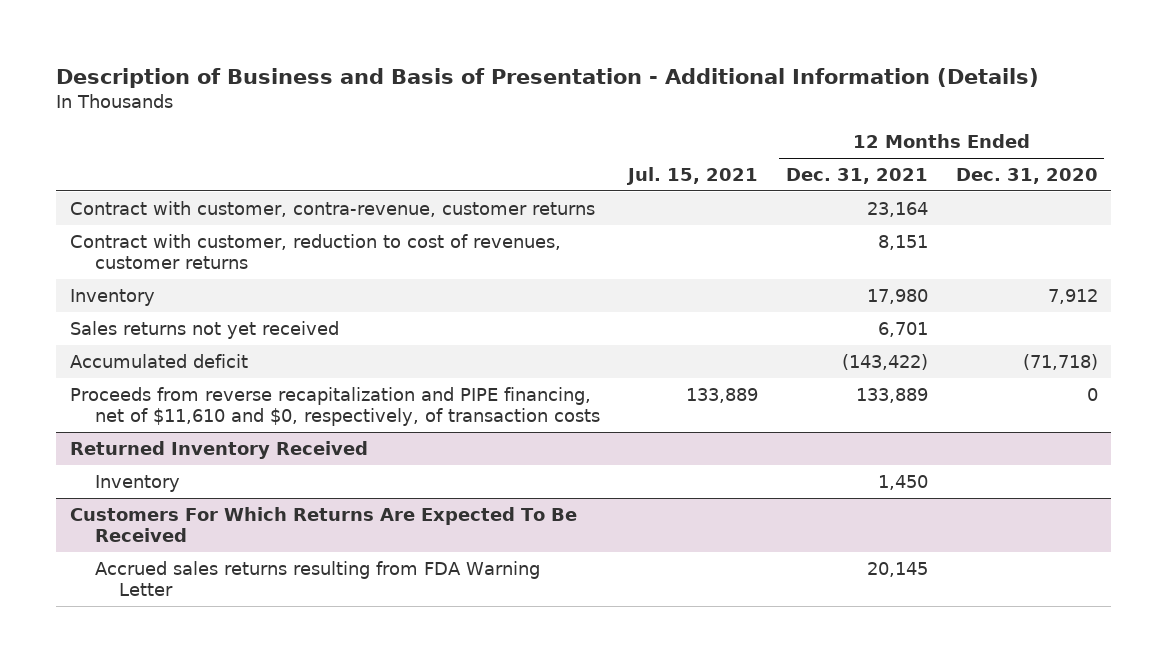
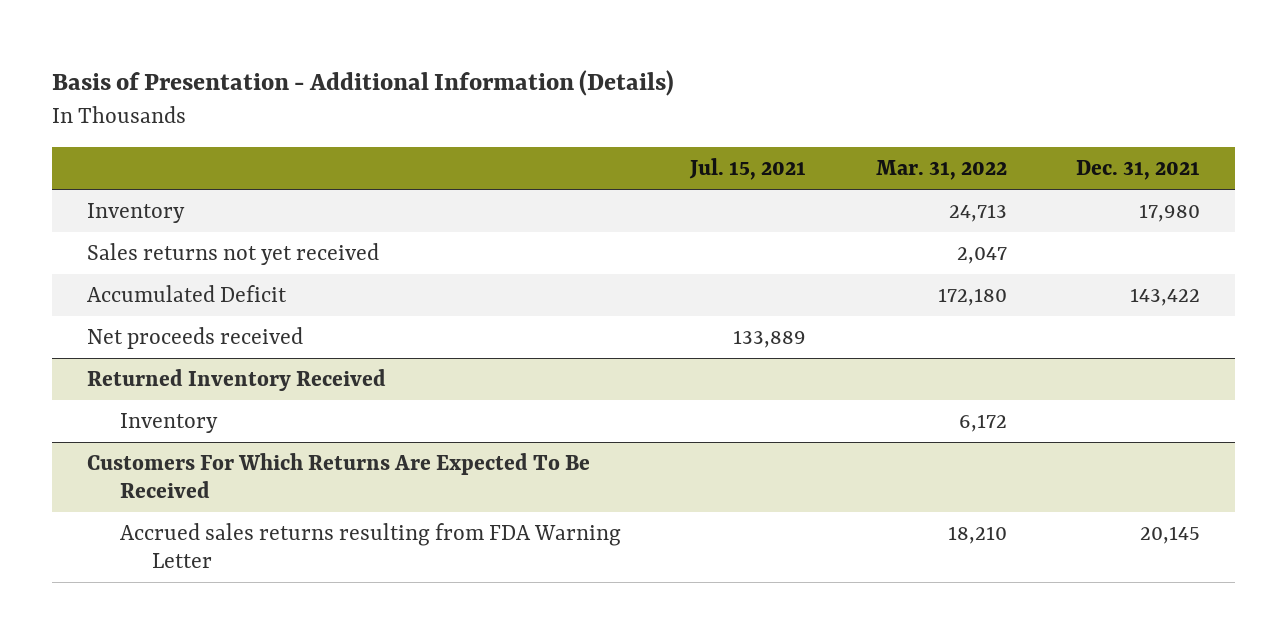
- Description of Business and Basis of Presentation - Additional Information (Details)
+ Basis of Presentation - Additional Information (Details)
- | Jul. 15, 2021 | 12 Months Ended Dec. 31, 2021 | 12 Months Ended Dec. 31, 2020
+ | Jul. 15, 2021 | Mar. 31, 2022 | Dec. 31, 2021
- Contract with customer, contra-revenue, customer returns | | 23,164 |
- Contract with customer, reduction to cost of revenues, customer returns | | 8,151 |
- Accumulated deficit | | (143,422) | (71,718)
- Proceeds from reverse recapitalization and PIPE financing, net of $11,610 and $0, respectively, of transaction costs | 133,889 | 133,889 | 0
+ Accumulated Deficit | | 172,180 | 143,422
+ Net proceeds received | 133,889 | |

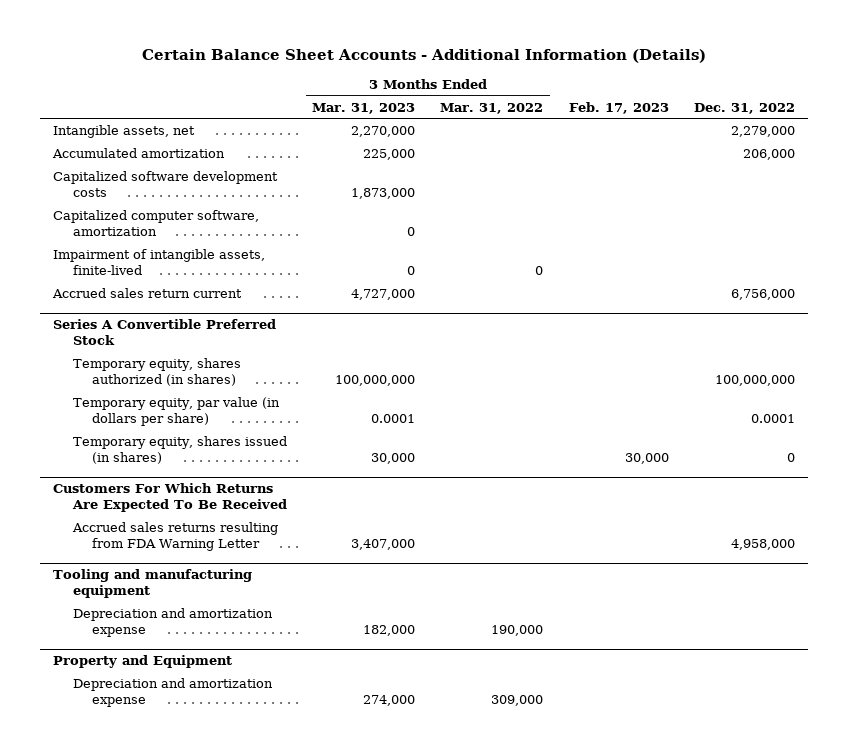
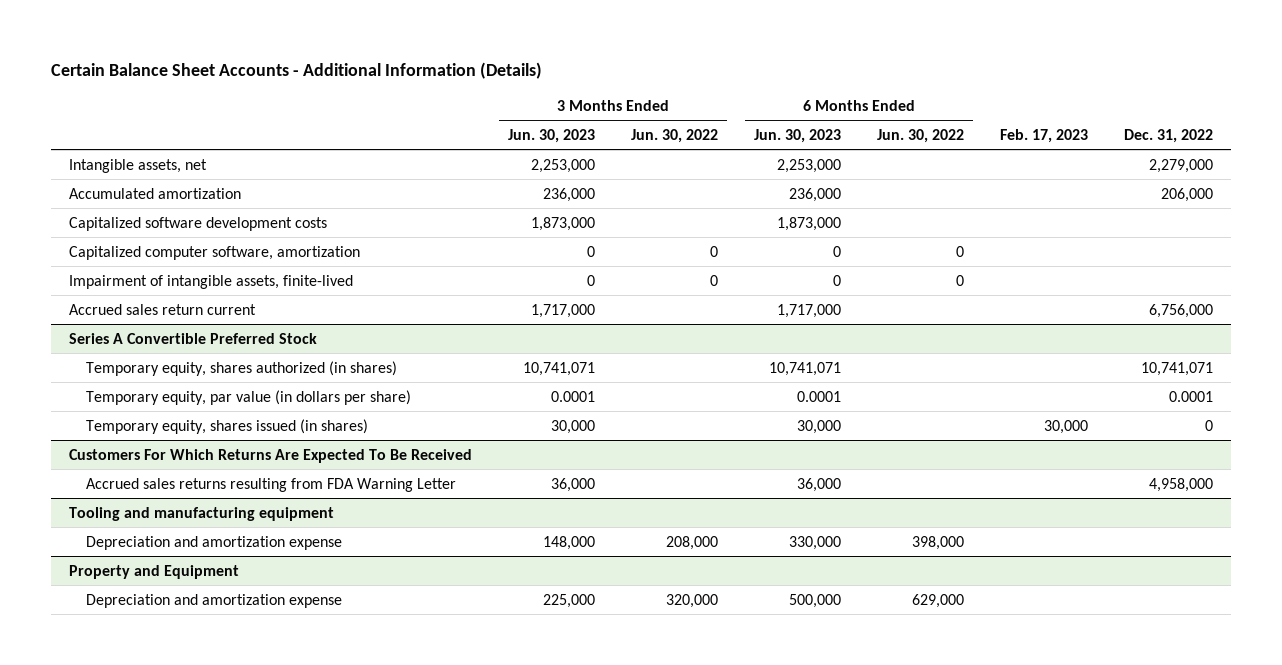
- | 3 Months Ended Mar. 31, 2023 | 3 Months Ended Mar. 31, 2022 | Feb. 17, 2023 | Dec. 31, 2022
+ | 3 Months Ended Jun. 30, 2023 | 3 Months Ended Jun. 30, 2022 | 6 Months Ended Jun. 30, 2023 | 6 Months Ended Jun. 30, 2022 | Feb. 17, 2023 | Dec. 31, 2022
@ Series A Convertible Preferred Stock
- Temporary equity, shares authorized (in shares) | 100,000,000 | | | 100,000,000
+ Temporary equity, shares authorized (in shares) | 10,741,071 | | 10,741,071 | | | 10,741,071

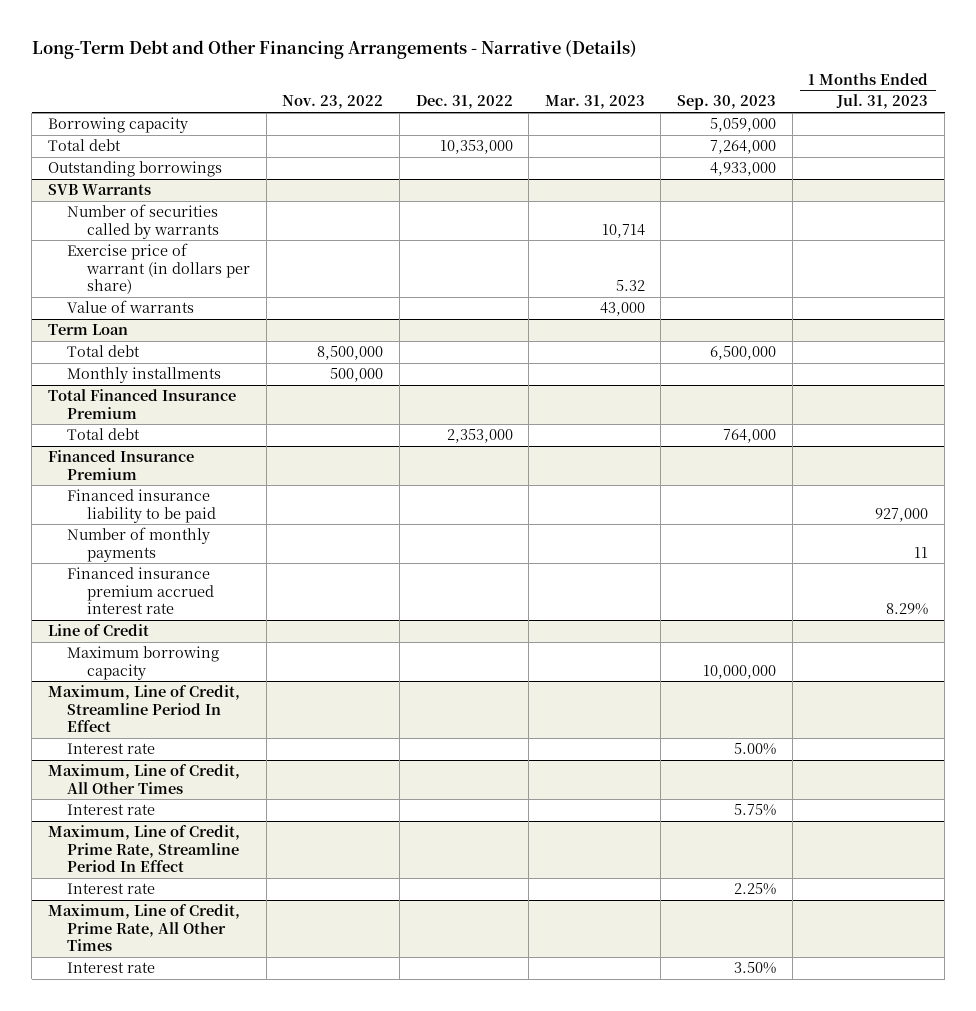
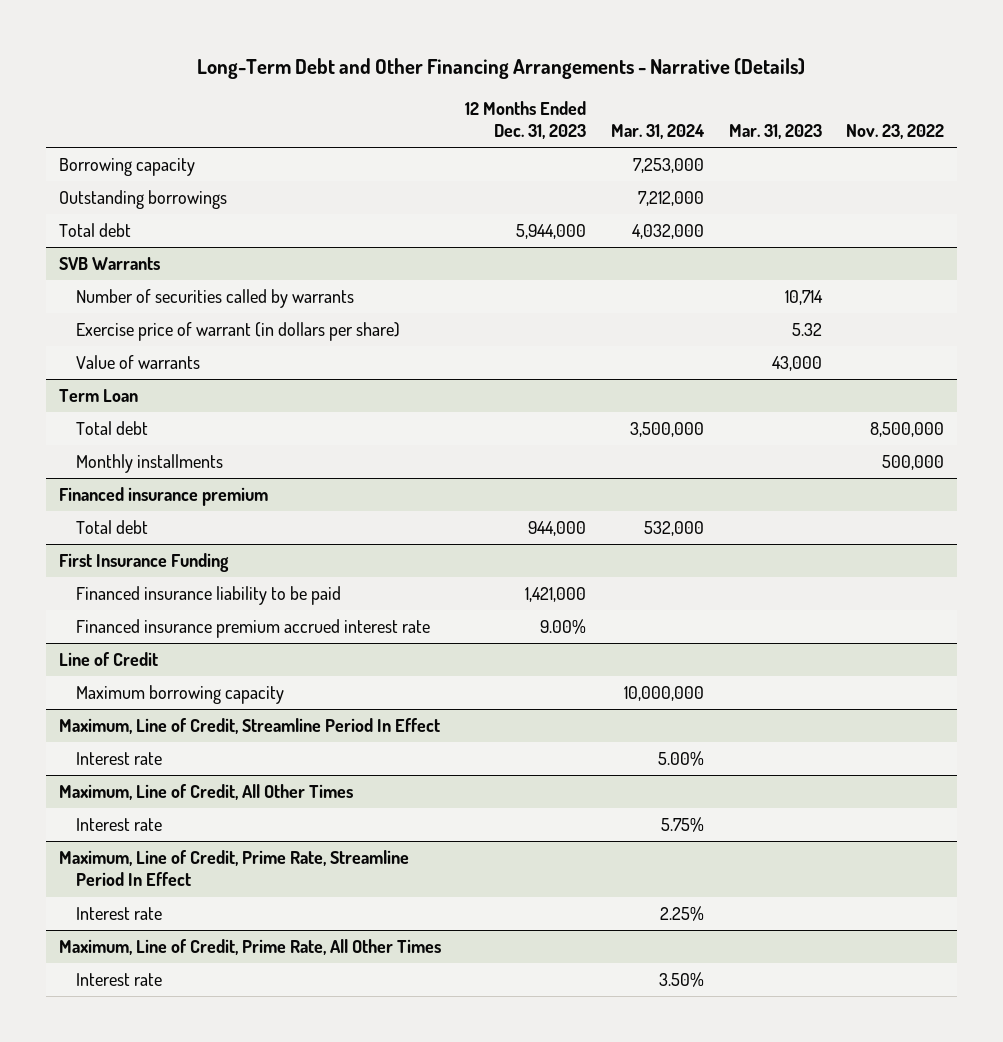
- | Nov. 23, 2022 | Dec. 31, 2022 | Mar. 31, 2023 | Sep. 30, 2023 | 1 Months Ended Jul. 31, 2023
+ | 12 Months Ended Dec. 31, 2023 | Mar. 31, 2024 | Mar. 31, 2023 | Nov. 23, 2022
moved down: Total debt | 5,944,000 | 4,032,000 | |
- Total Financed Insurance Premium
+ Financed insurance premium
- Financed Insurance Premium
+ First Insurance Funding
- Number of monthly payments | | | | | 11

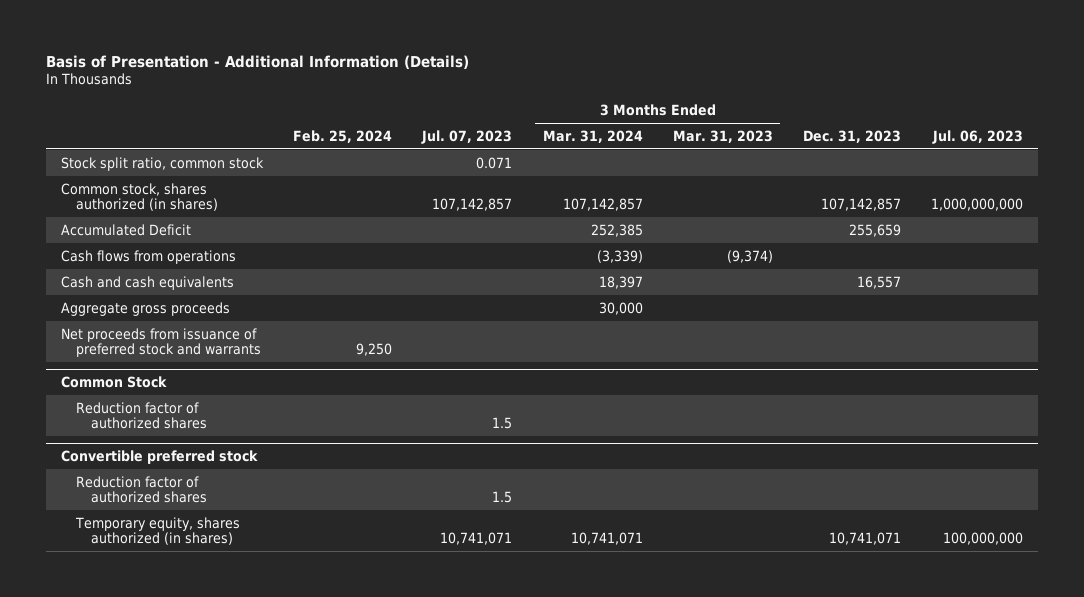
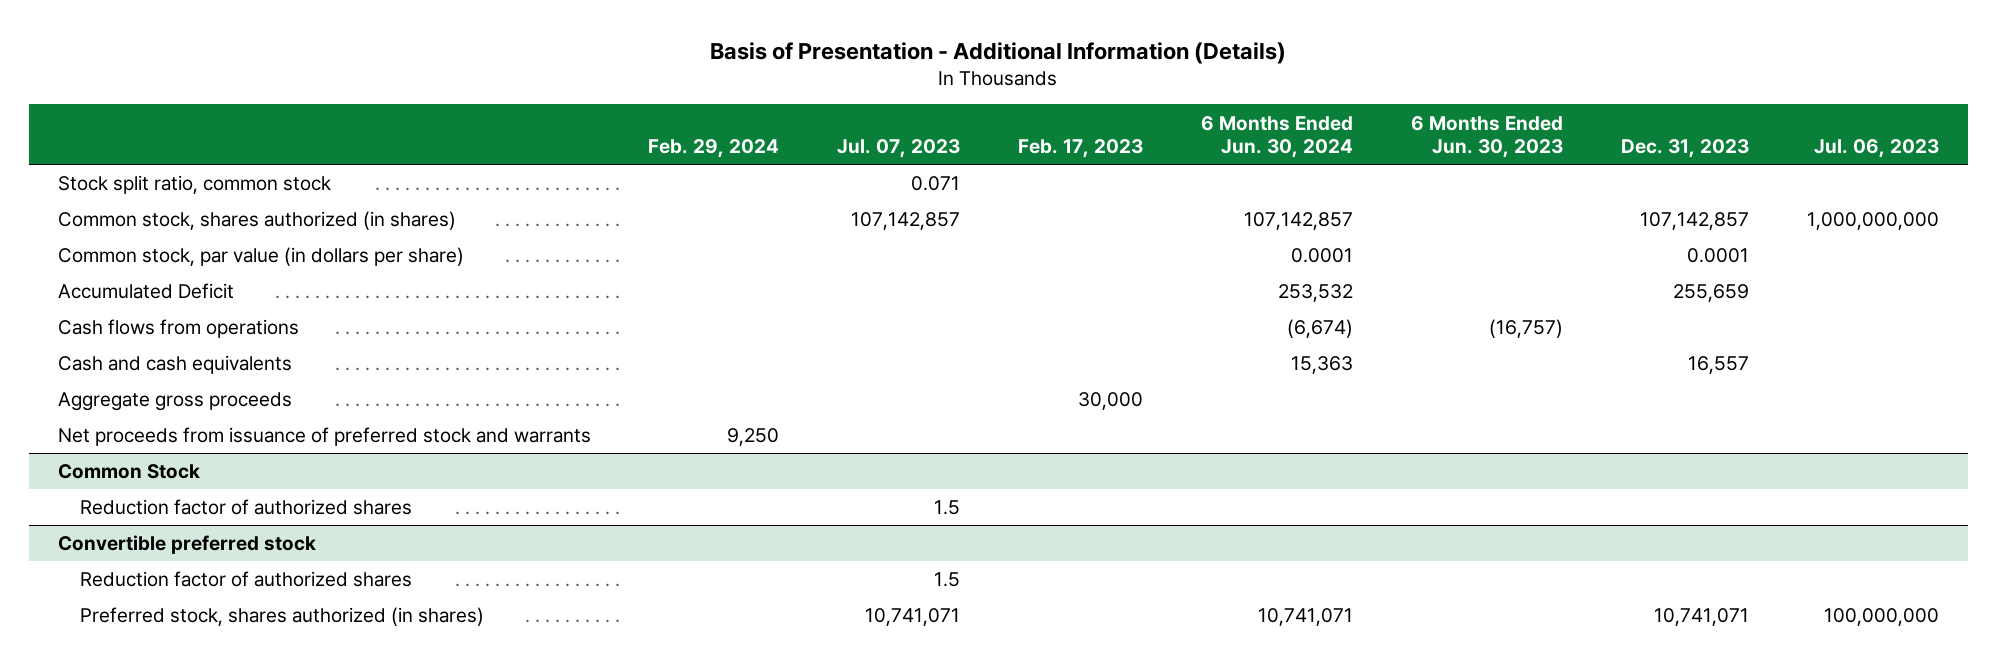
- | Feb. 25, 2024 | Jul. 07, 2023 | 3 Months Ended Mar. 31, 2024 | 3 Months Ended Mar. 31, 2023 | Dec. 31, 2023 | Jul. 06, 2023
+ | Feb. 29, 2024 | Jul. 07, 2023 | Feb. 17, 2023 | 6 Months Ended Jun. 30, 2024 | 6 Months Ended Jun. 30, 2023 | Dec. 31, 2023 | Jul. 06, 2023
+ Common stock, par value (in dollars per share) | | | | 0.0001 | | 0.0001 |
@ Convertible preferred stock
- Temporary equity, shares authorized (in shares) | | 10,741,071 | 10,741,071 | | 10,741,071 | 100,000,000
+ Preferred stock, shares authorized (in shares) | | 10,741,071 | | 10,741,071 | | 10,741,071 | 100,000,000

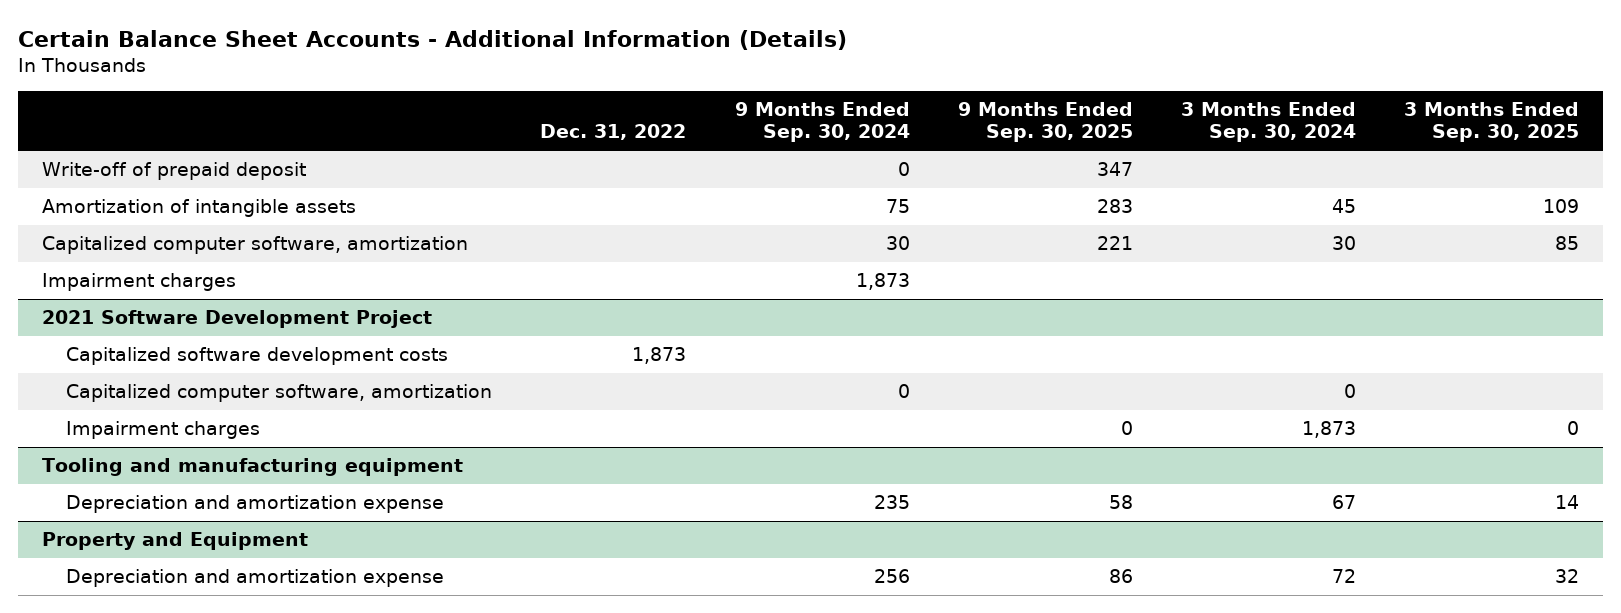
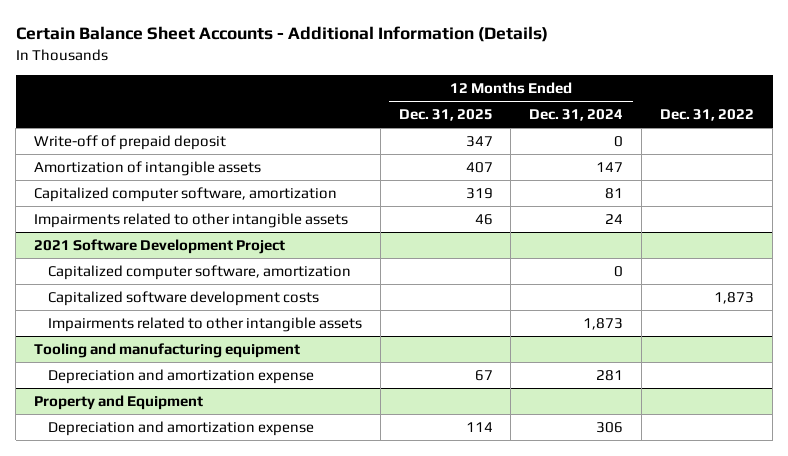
- | Dec. 31, 2022 | 9 Months Ended Sep. 30, 2024 | 9 Months Ended Sep. 30, 2025 | 3 Months Ended Sep. 30, 2024 | 3 Months Ended Sep. 30, 2025
+ | 12 Months Ended Dec. 31, 2025 | 12 Months Ended Dec. 31, 2024 | Dec. 31, 2022
- Impairment charges | | 1,873 | | |
+ Impairments related to other intangible assets | 46 | 24 |
@ 2021 Software Development Project
- Impairment charges | | | 0 | 1,873 | 0
moved down: Capitalized software development costs | | | 1,873
+ Impairments related to other intangible assets | | 1,873 |

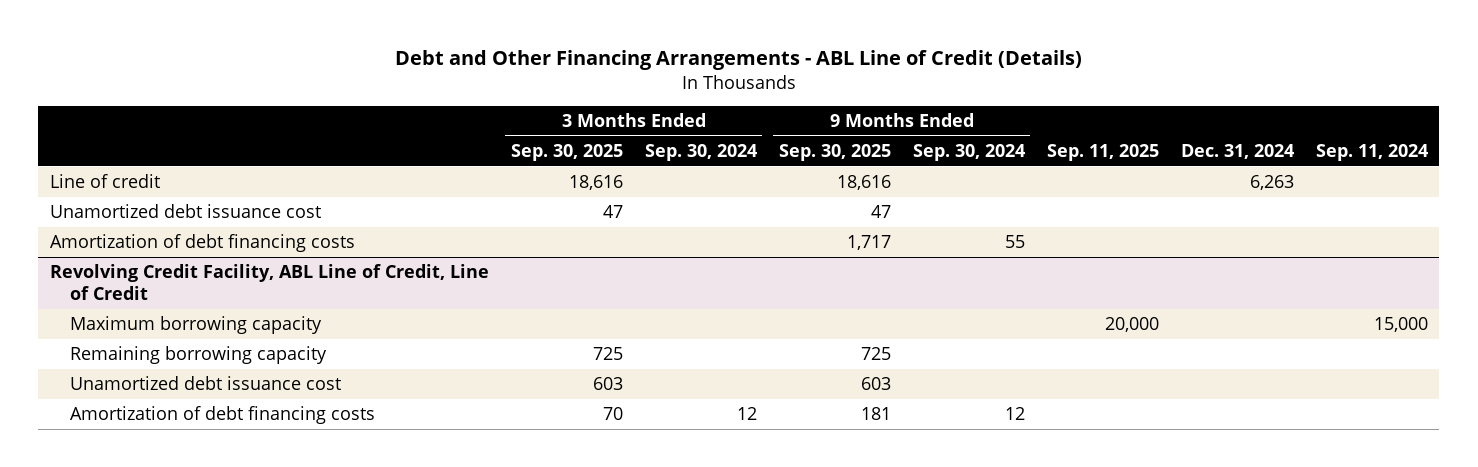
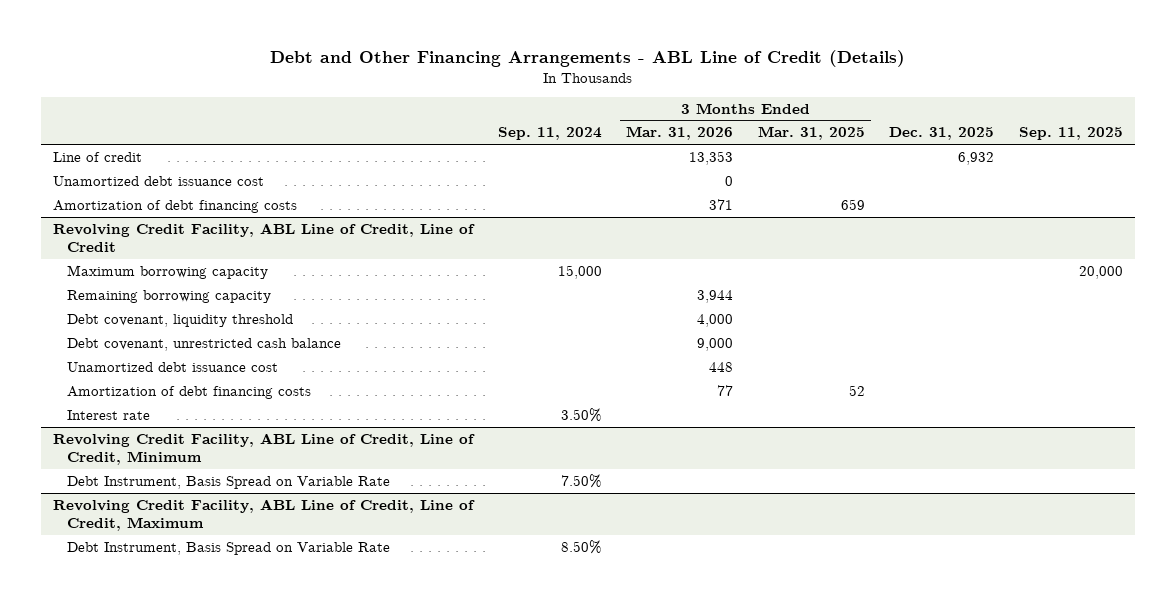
- | 3 Months Ended Sep. 30, 2025 | 3 Months Ended Sep. 30, 2024 | 9 Months Ended Sep. 30, 2025 | 9 Months Ended Sep. 30, 2024 | Sep. 11, 2025 | Dec. 31, 2024 | Sep. 11, 2024
+ | Sep. 11, 2024 | 3 Months Ended Mar. 31, 2026 | 3 Months Ended Mar. 31, 2025 | Dec. 31, 2025 | Sep. 11, 2025
@ Revolving Credit Facility, ABL Line of Credit, Line of Credit
+ Debt covenant, liquidity threshold | | 4,000 | | |
+ Debt covenant, unrestricted cash balance | | 9,000 | | |
+ Interest rate | 3.50% | | | |
+ Revolving Credit Facility, ABL Line of Credit, Line of Credit, Minimum
+ Debt Instrument, Basis Spread on Variable Rate | 7.50% | | | |
+ Revolving Credit Facility, ABL Line of Credit, Line of Credit, Maximum
+ Debt Instrument, Basis Spread on Variable Rate | 8.50% | | | |

